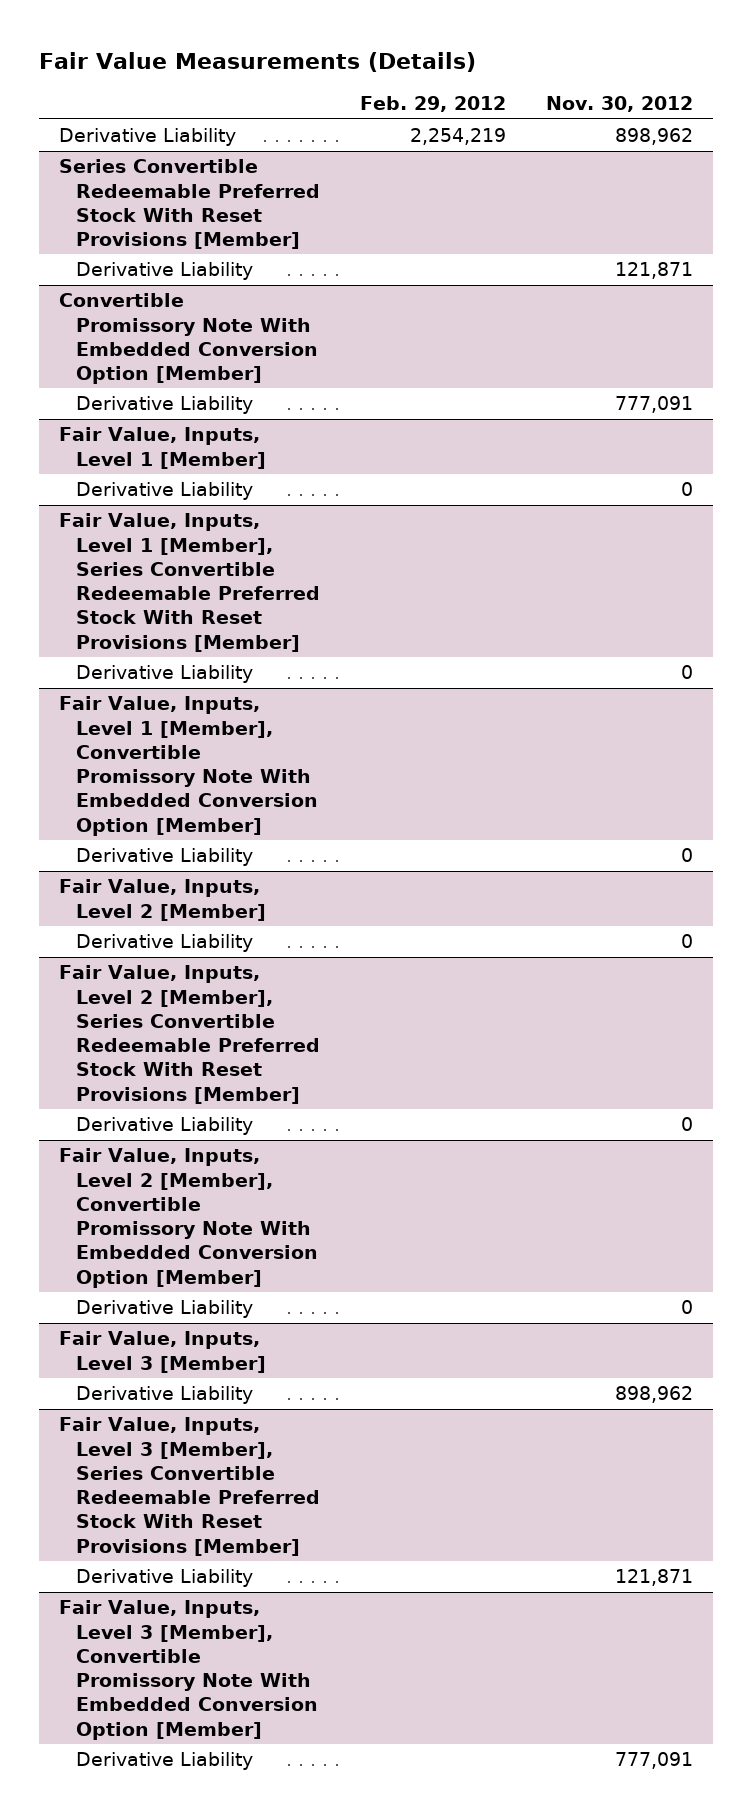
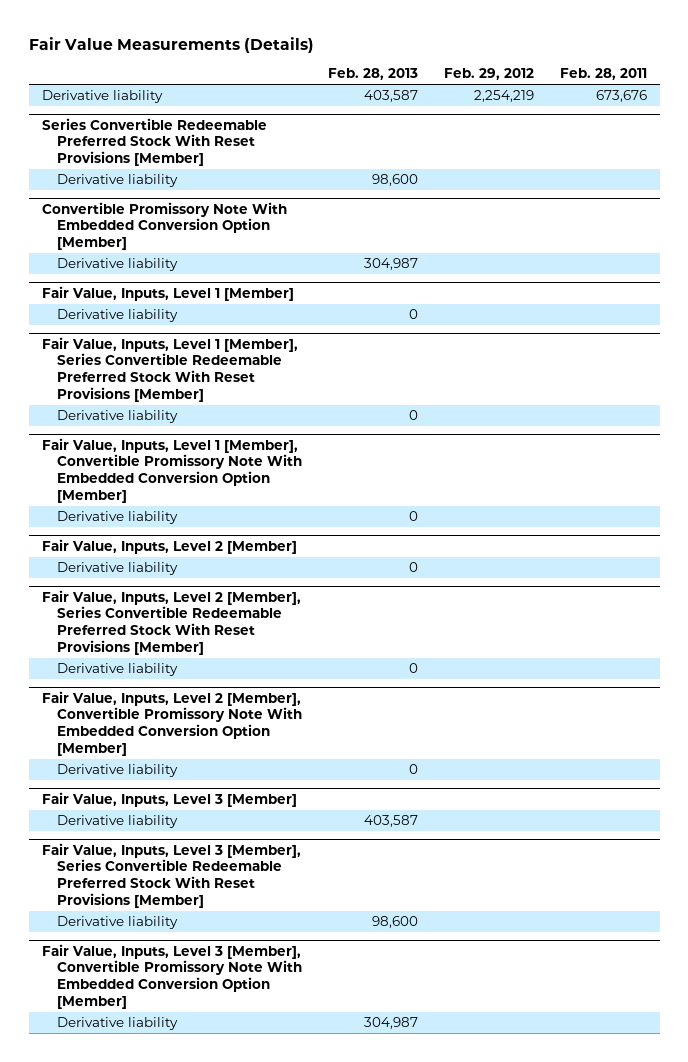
- | Feb. 29, 2012 | Nov. 30, 2012
+ | Feb. 28, 2013 | Feb. 29, 2012 | Feb. 28, 2011
- Derivative Liability | 2,254,219 | 898,962
+ Derivative liability | 403,587 | 2,254,219 | 673,676
@ Series Convertible Redeemable Preferred Stock With Reset Provisions [Member]
- Derivative Liability | | 121,871
+ Derivative liability | 98,600 | |
@ Convertible Promissory Note With Embedded Conversion Option [Member]
- Derivative Liability | | 777,091
+ Derivative liability | 304,987 | |
@ Fair Value, Inputs, Level 1 [Member]
- Derivative Liability | | 0
+ Derivative liability | 0 | |
@ Fair Value, Inputs, Level 1 [Member], Series Convertible Redeemable Preferred Stock With Reset Provisions [Member]
- Derivative Liability | | 0
+ Derivative liability | 0 | |
@ Fair Value, Inputs, Level 1 [Member], Convertible Promissory Note With Embedded Conversion Option [Member]
- Derivative Liability | | 0
+ Derivative liability | 0 | |
@ Fair Value, Inputs, Level 2 [Member]
- Derivative Liability | | 0
+ Derivative liability | 0 | |
@ Fair Value, Inputs, Level 2 [Member], Series Convertible Redeemable Preferred Stock With Reset Provisions [Member]
- Derivative Liability | | 0
+ Derivative liability | 0 | |
@ Fair Value, Inputs, Level 2 [Member], Convertible Promissory Note With Embedded Conversion Option [Member]
- Derivative Liability | | 0
+ Derivative liability | 0 | |
@ Fair Value, Inputs, Level 3 [Member]
- Derivative Liability | | 898,962
+ Derivative liability | 403,587 | |
@ Fair Value, Inputs, Level 3 [Member], Series Convertible Redeemable Preferred Stock With Reset Provisions [Member]
- Derivative Liability | | 121,871
+ Derivative liability | 98,600 | |
@ Fair Value, Inputs, Level 3 [Member], Convertible Promissory Note With Embedded Conversion Option [Member]
- Derivative Liability | | 777,091
+ Derivative liability | 304,987 | |

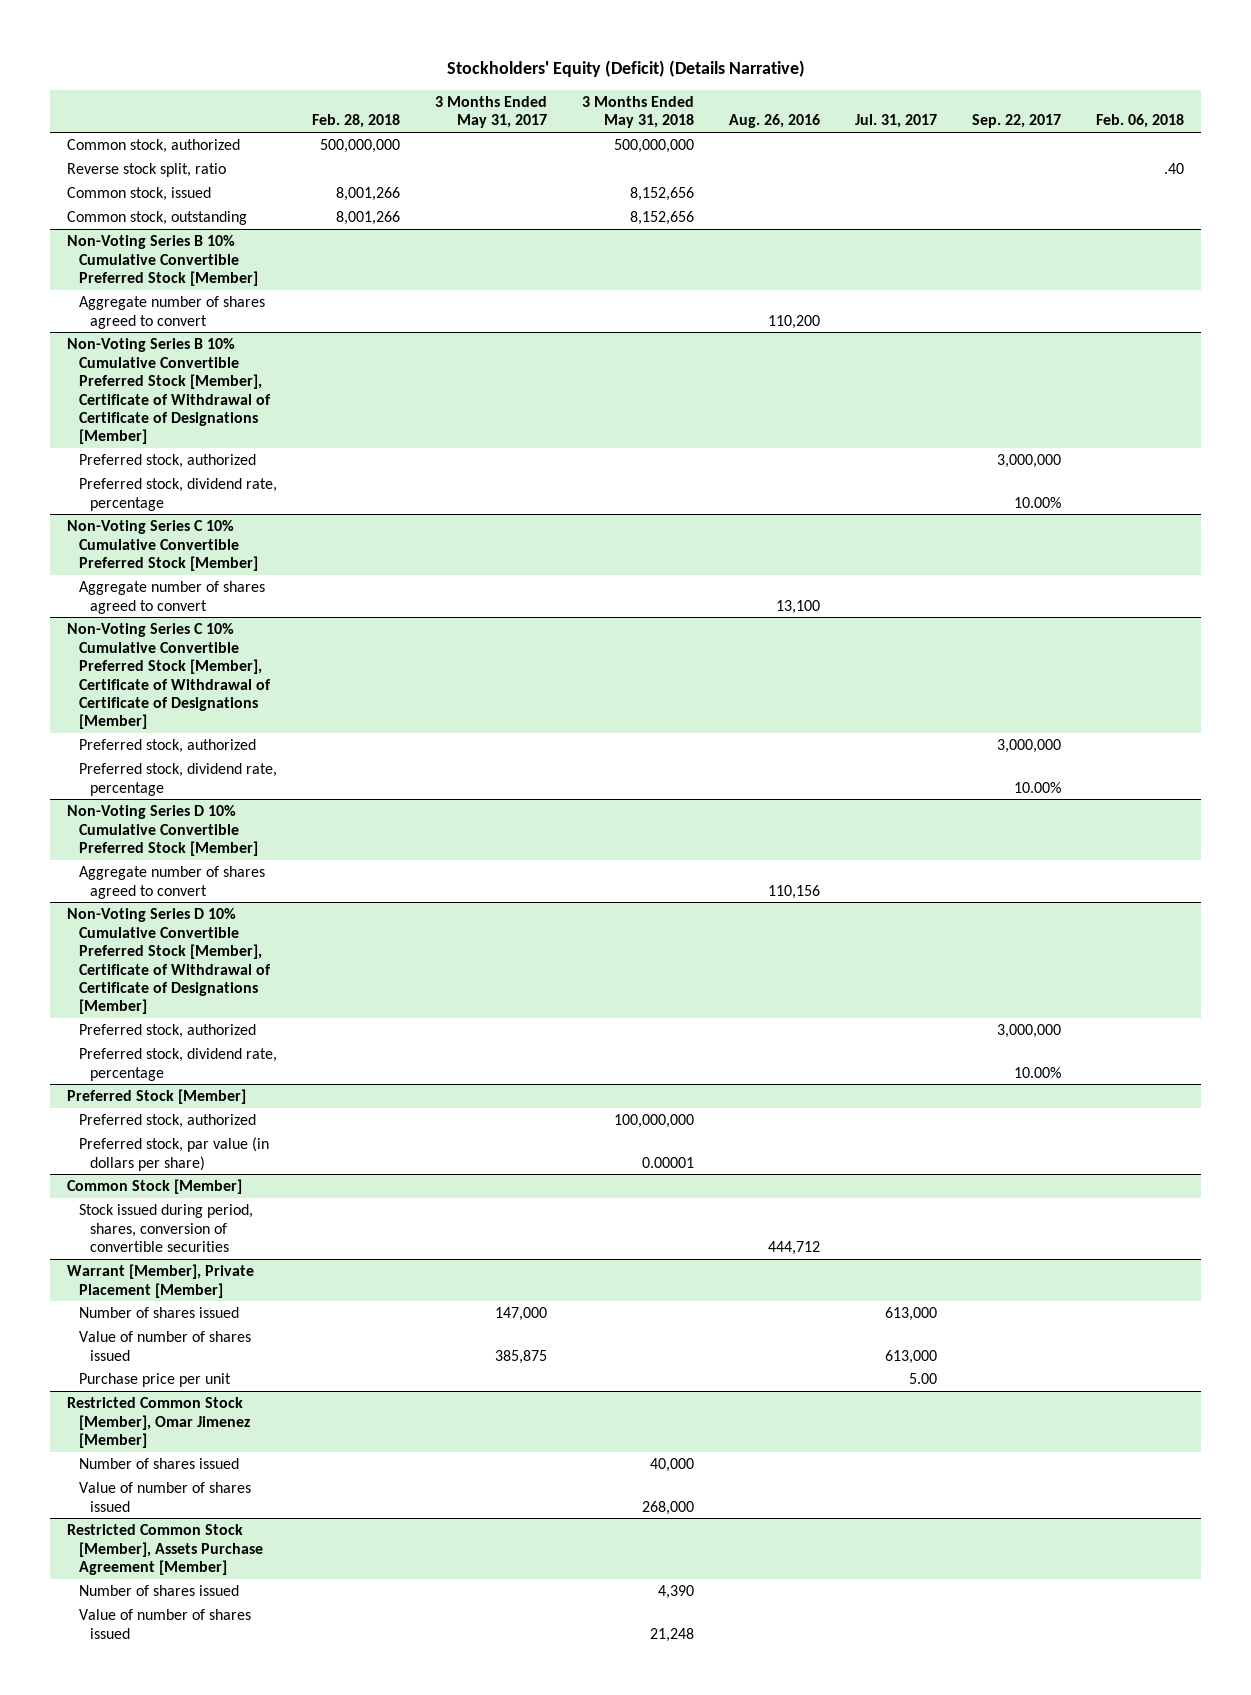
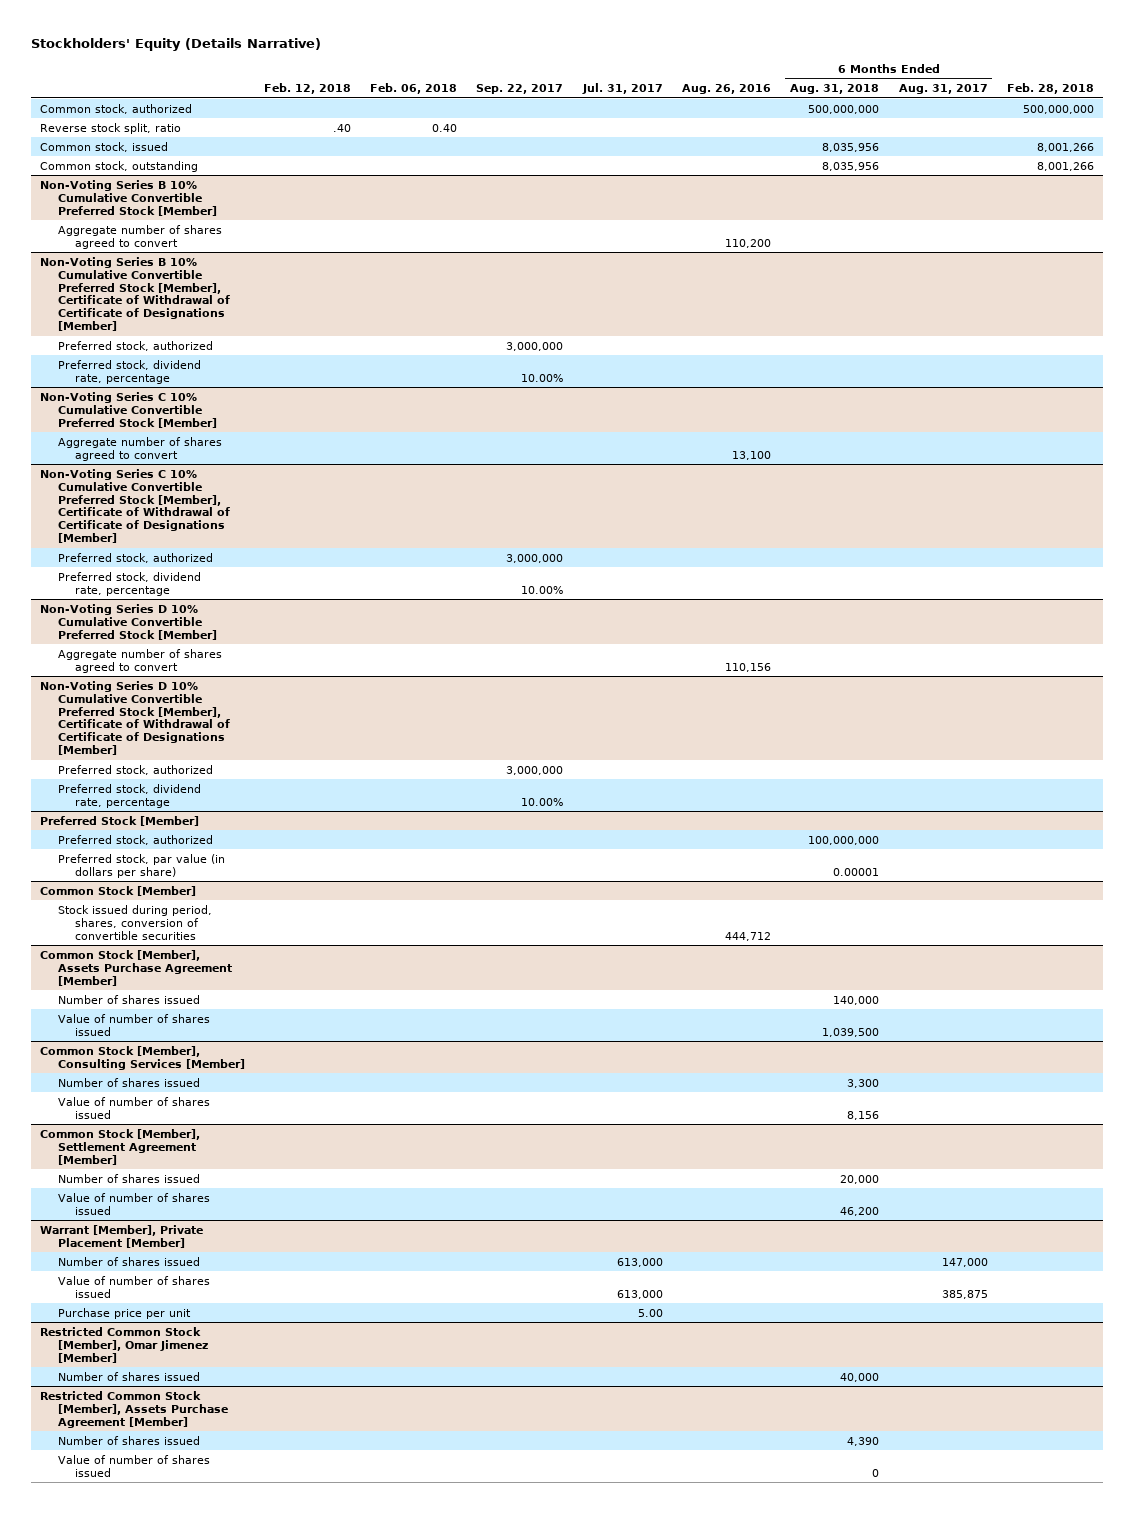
- Stockholders' Equity (Deficit) (Details Narrative)
+ Stockholders' Equity (Details Narrative)
- | Feb. 28, 2018 | 3 Months Ended May 31, 2017 | 3 Months Ended May 31, 2018 | Aug. 26, 2016 | Jul. 31, 2017 | Sep. 22, 2017 | Feb. 06, 2018
+ | Feb. 12, 2018 | Feb. 06, 2018 | Sep. 22, 2017 | Jul. 31, 2017 | Aug. 26, 2016 | 6 Months Ended Aug. 31, 2018 | 6 Months Ended Aug. 31, 2017 | Feb. 28, 2018
- Reverse stock split, ratio | | | | | | | .40
+ Reverse stock split, ratio | .40 | 0.40 | | | | | |
+ Common Stock [Member], Assets Purchase Agreement [Member]
+ Number of shares issued | | | | | | 140,000 | |
+ Value of number of shares issued | | | | | | 1,039,500 | |
+ Common Stock [Member], Consulting Services [Member]
+ Number of shares issued | | | | | | 3,300 | |
+ Value of number of shares issued | | | | | | 8,156 | |
+ Common Stock [Member], Settlement Agreement [Member]
+ Number of shares issued | | | | | | 20,000 | |
+ Value of number of shares issued | | | | | | 46,200 | |
@ Restricted Common Stock [Member], Omar Jimenez [Member]
- Value of number of shares issued | | | 268,000 | | | |

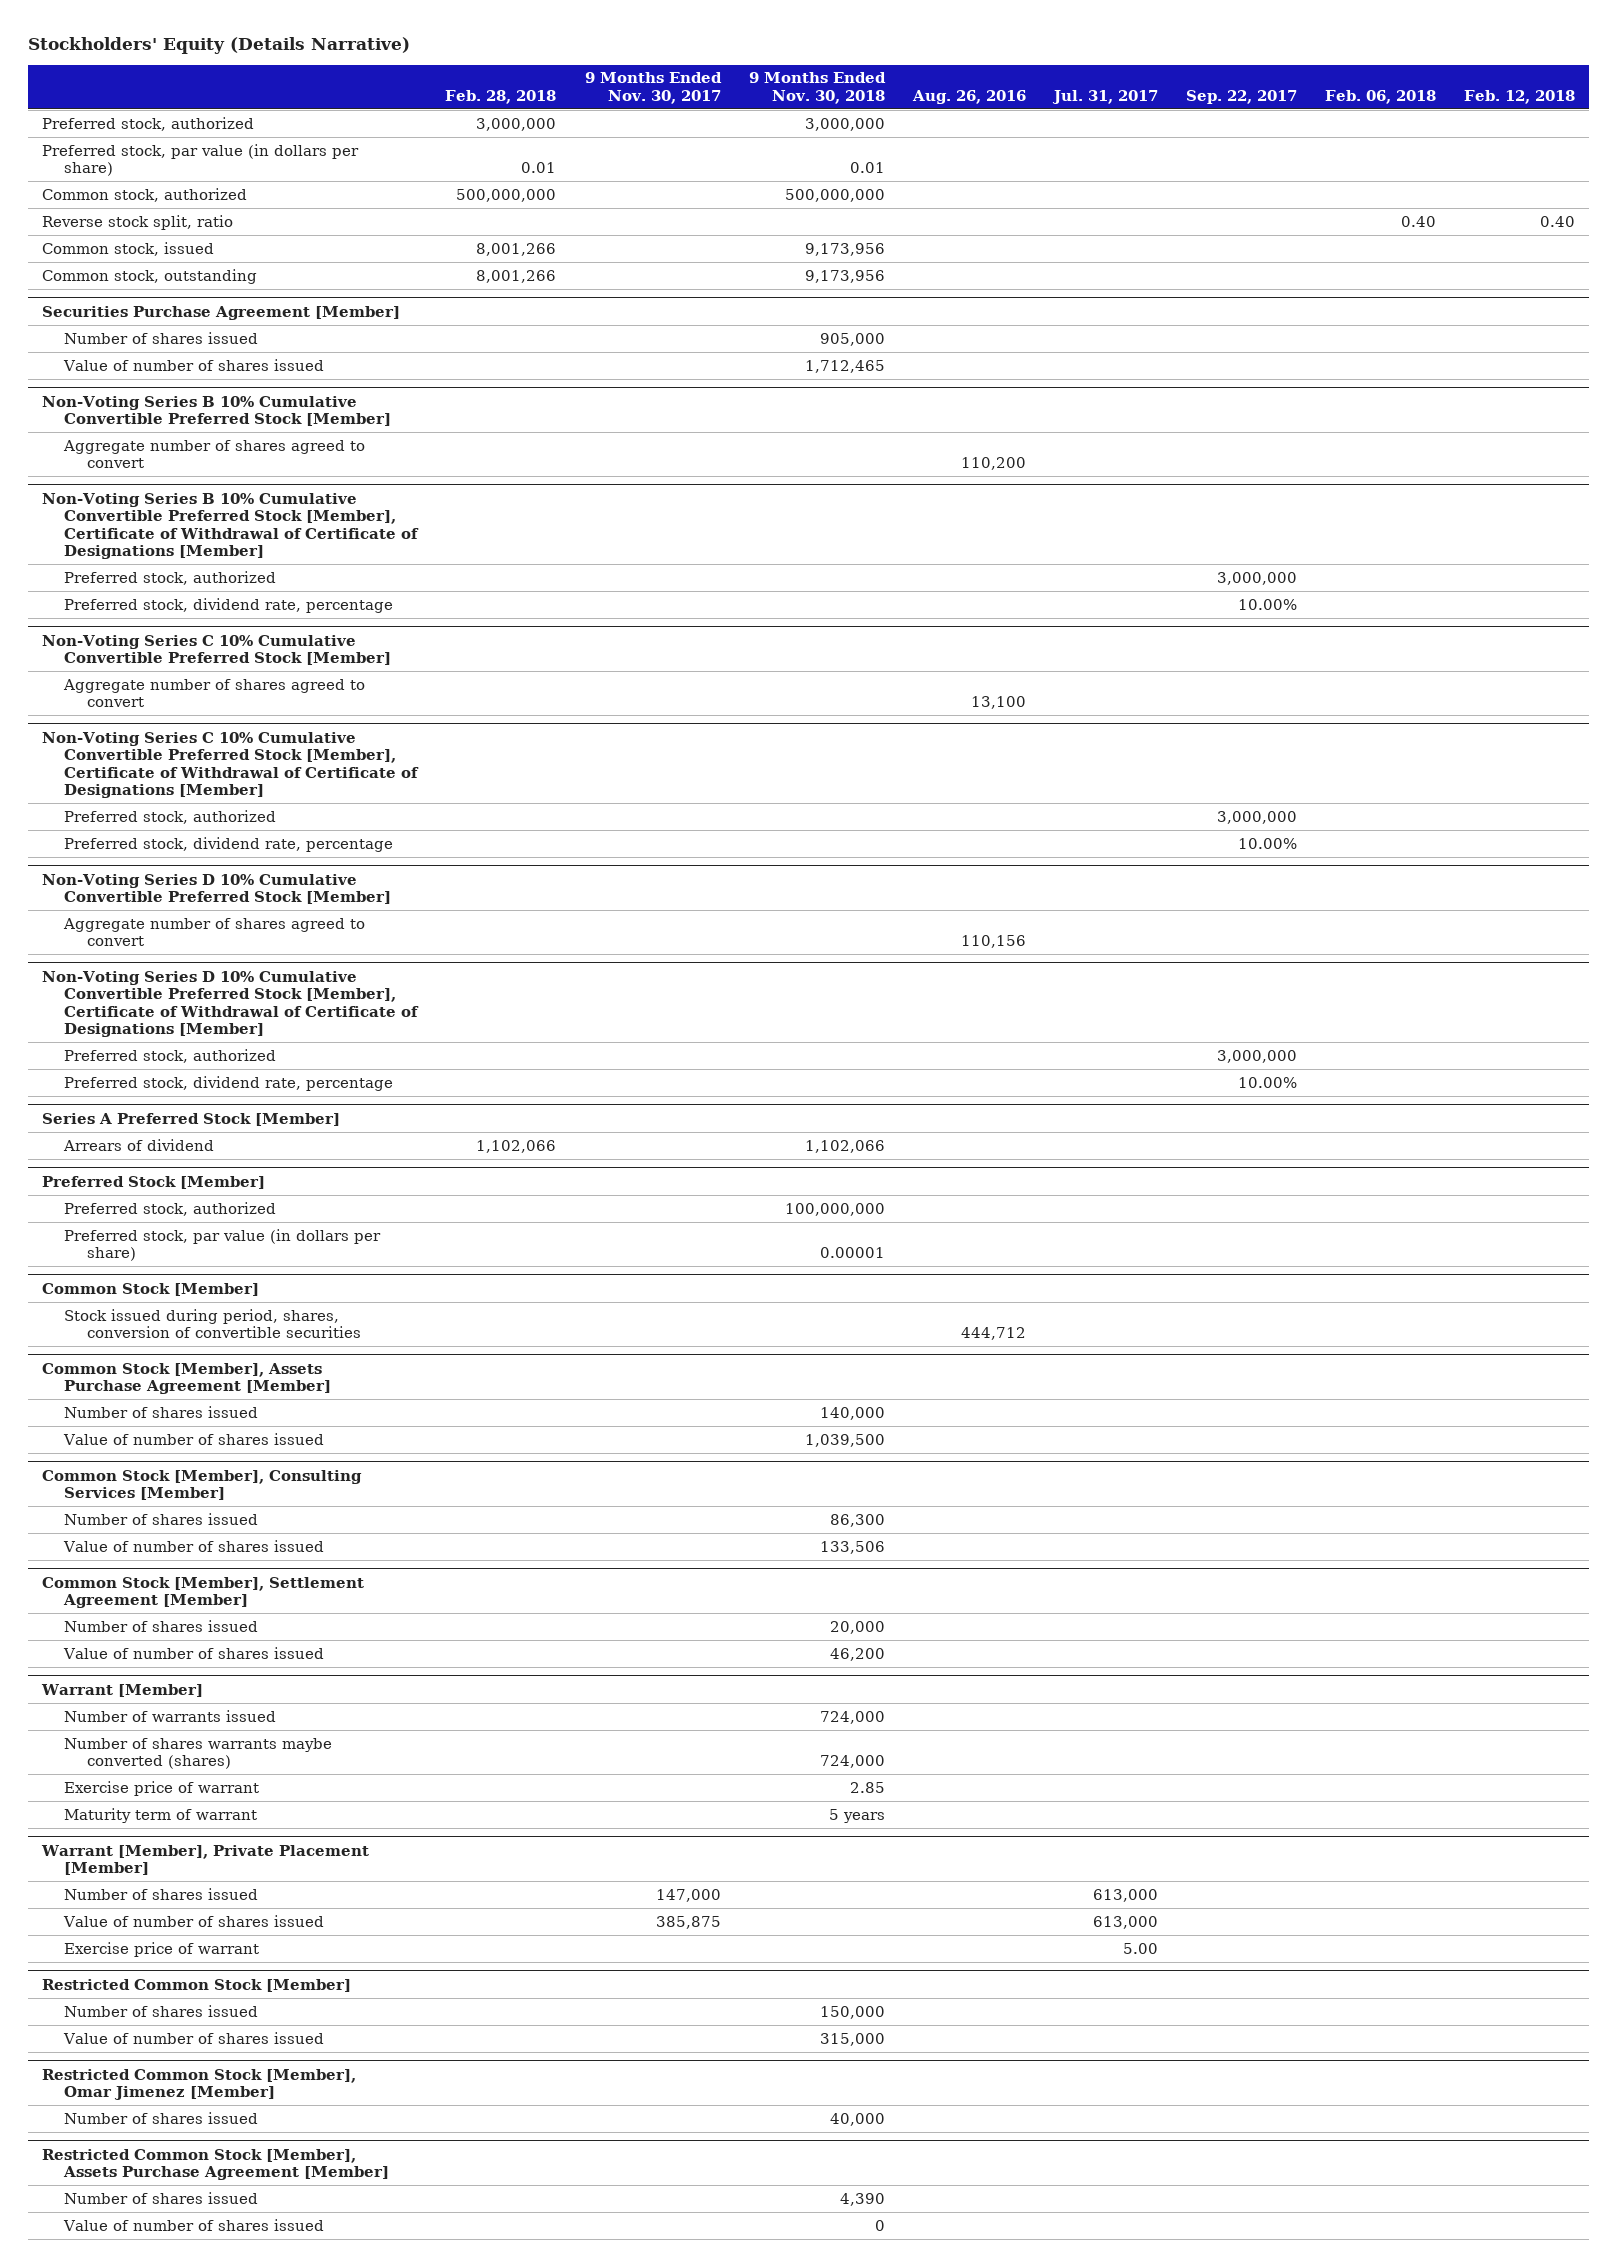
- | Feb. 12, 2018 | Feb. 06, 2018 | Sep. 22, 2017 | Jul. 31, 2017 | Aug. 26, 2016 | 6 Months Ended Aug. 31, 2018 | 6 Months Ended Aug. 31, 2017 | Feb. 28, 2018
+ | Feb. 28, 2018 | 9 Months Ended Nov. 30, 2017 | 9 Months Ended Nov. 30, 2018 | Aug. 26, 2016 | Jul. 31, 2017 | Sep. 22, 2017 | Feb. 06, 2018 | Feb. 12, 2018
+ Preferred stock, authorized | 3,000,000 | | 3,000,000 | | | | |
+ Preferred stock, par value (in dollars per share) | 0.01 | | 0.01 | | | | |
- Reverse stock split, ratio | .40 | 0.40 | | | | | |
+ Reverse stock split, ratio | | | | | | | 0.40 | 0.40
+ Securities Purchase Agreement [Member]
+ Number of shares issued | | | 905,000 | | | | |
+ Value of number of shares issued | | | 1,712,465 | | | | |
+ Series A Preferred Stock [Member]
+ Arrears of dividend | 1,102,066 | | 1,102,066 | | | | |
+ Warrant [Member]
+ Number of warrants issued | | | 724,000 | | | | |
+ Number of shares warrants maybe converted (shares) | | | 724,000 | | | | |
+ Exercise price of warrant | | | 2.85 | | | | |
+ Maturity term of warrant | | | 5 years | | | | |
@ Warrant [Member], Private Placement [Member]
- Purchase price per unit | | | | 5.00 | | | |
+ Exercise price of warrant | | | | | 5.00 | | |
+ Restricted Common Stock [Member]
+ Number of shares issued | | | 150,000 | | | | |
+ Value of number of shares issued | | | 315,000 | | | | |

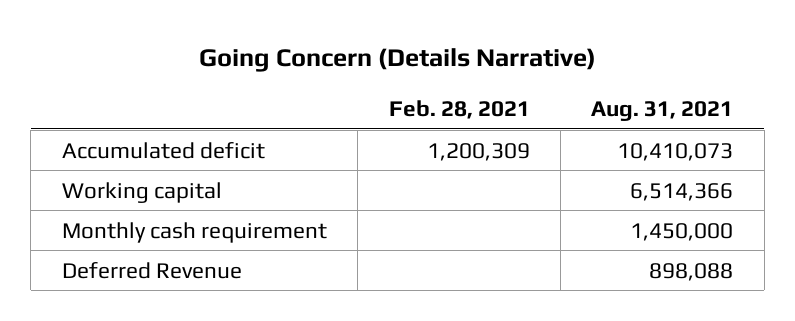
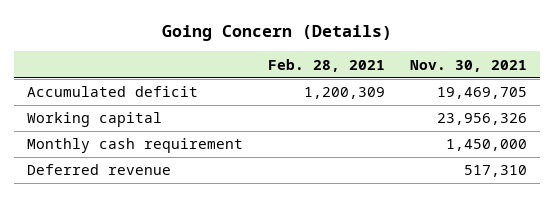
- Going Concern (Details Narrative)
+ Going Concern (Details)
- | Feb. 28, 2021 | Aug. 31, 2021
+ | Feb. 28, 2021 | Nov. 30, 2021
- Deferred Revenue | | 898,088
+ Deferred revenue | | 517,310

